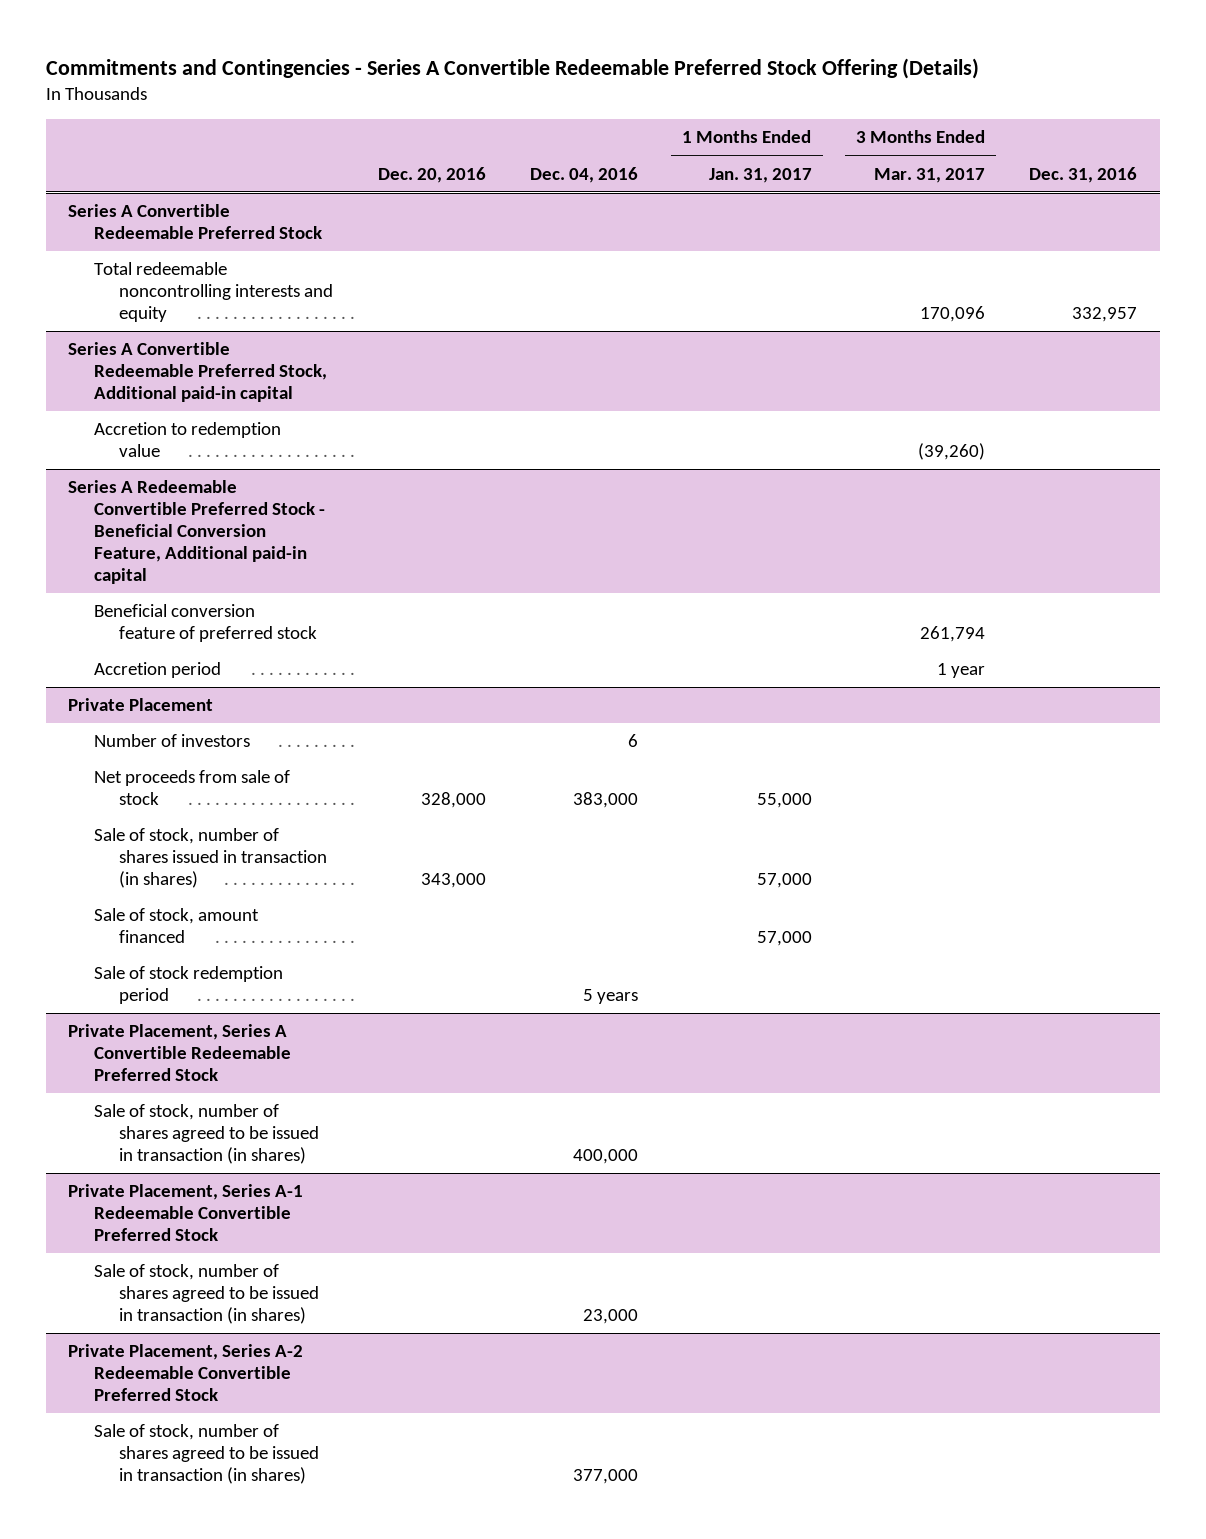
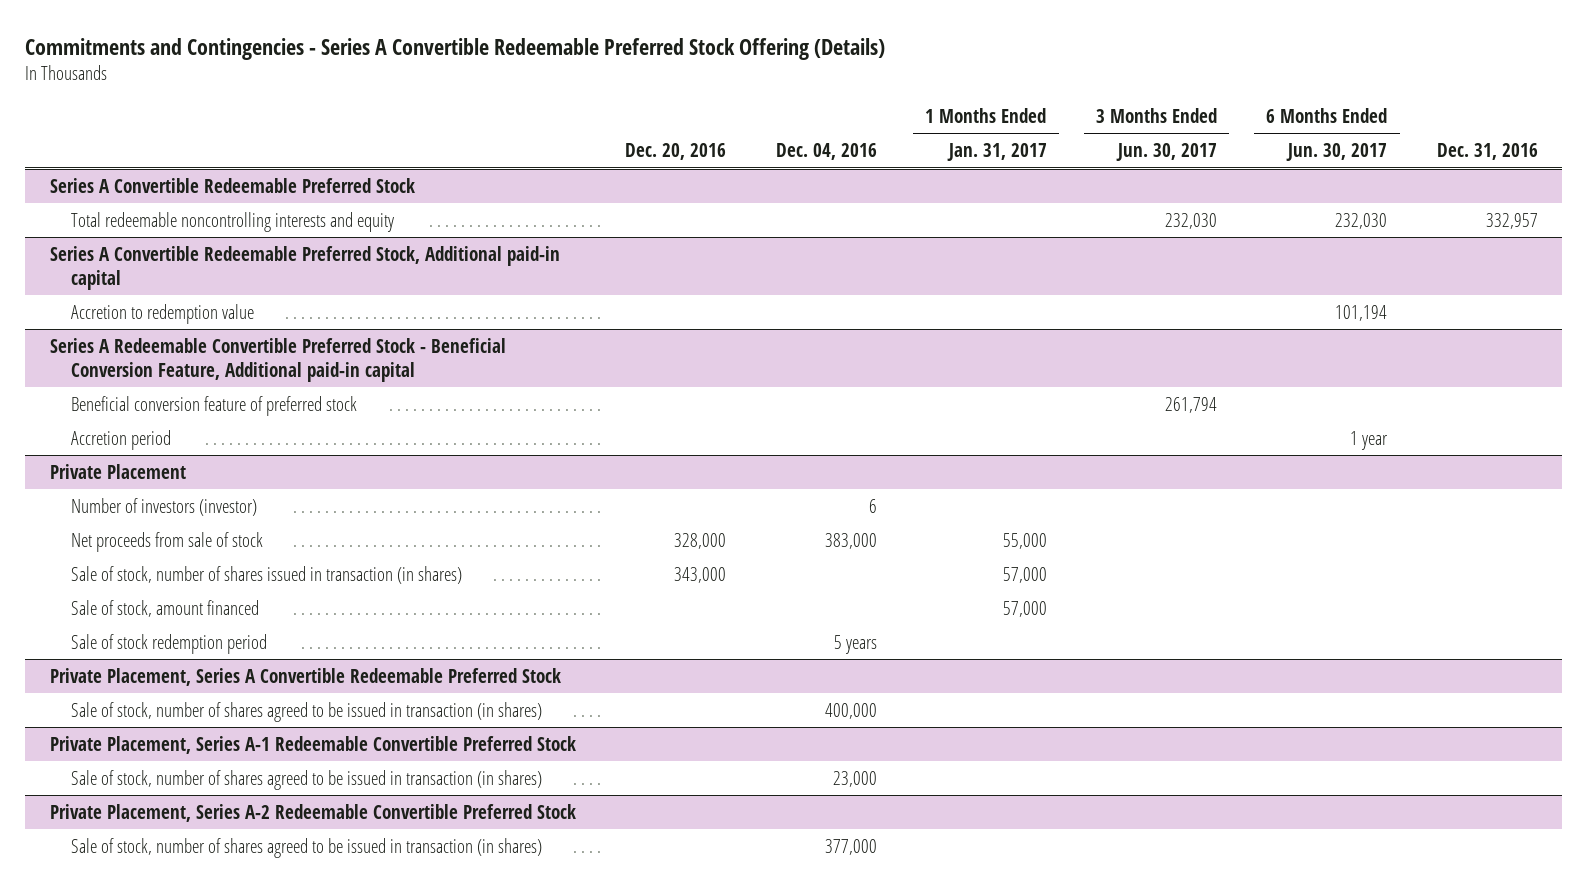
- | Dec. 20, 2016 | Dec. 04, 2016 | 1 Months Ended Jan. 31, 2017 | 3 Months Ended Mar. 31, 2017 | Dec. 31, 2016
+ | Dec. 20, 2016 | Dec. 04, 2016 | 1 Months Ended Jan. 31, 2017 | 3 Months Ended Jun. 30, 2017 | 6 Months Ended Jun. 30, 2017 | Dec. 31, 2016
@ Private Placement
- Number of investors | | 6 | | |
+ Number of investors (investor) | | 6 | | | |

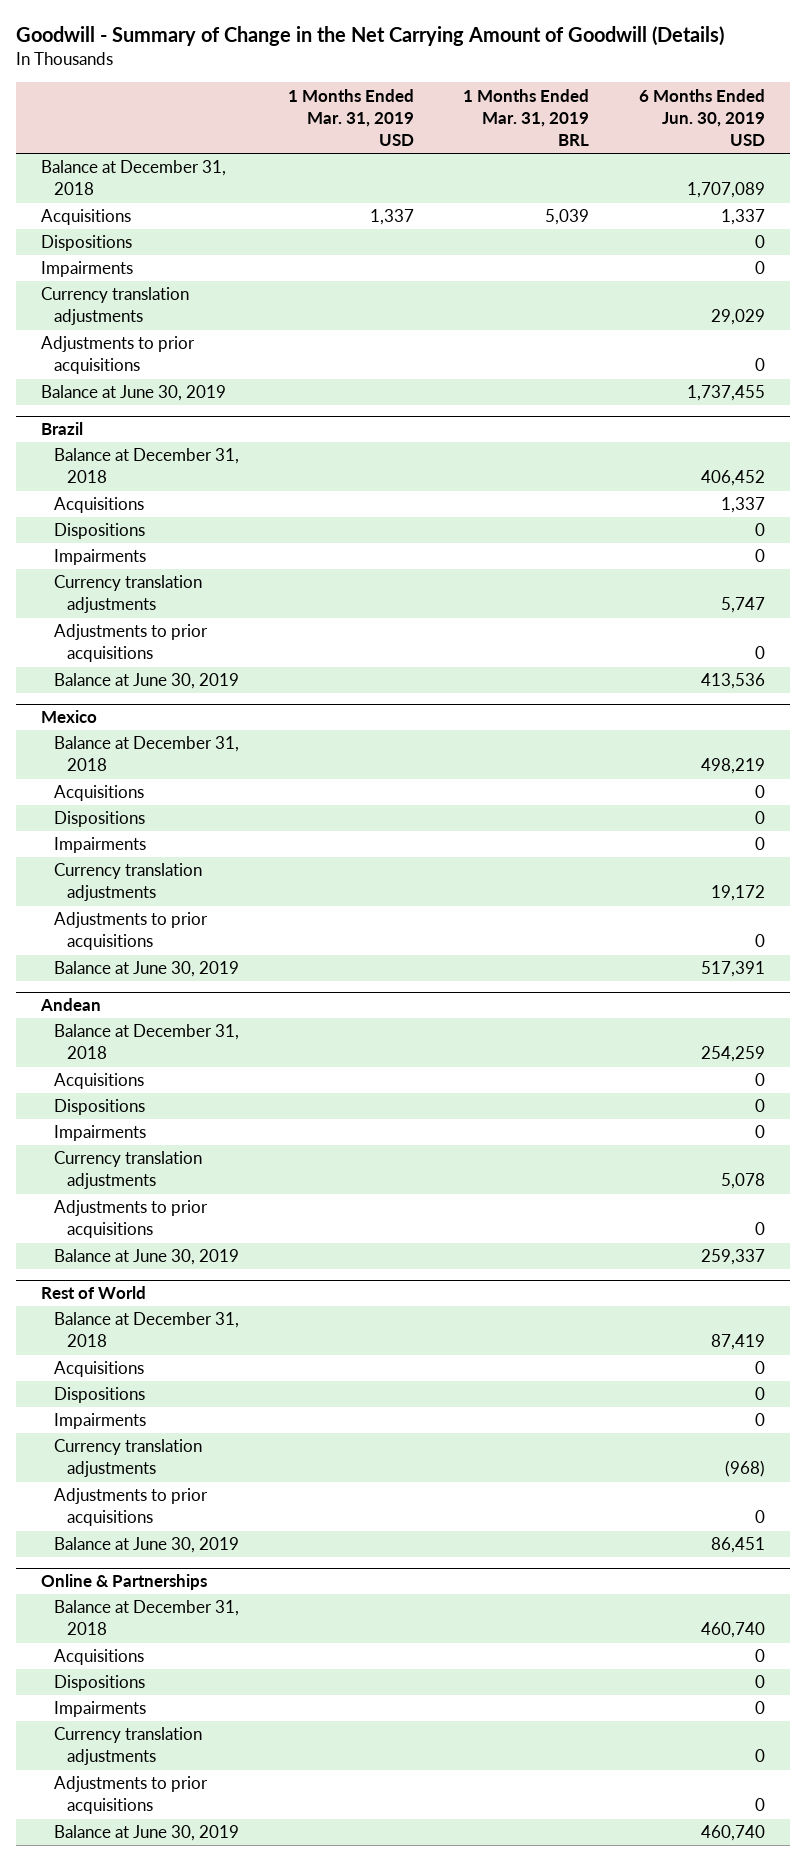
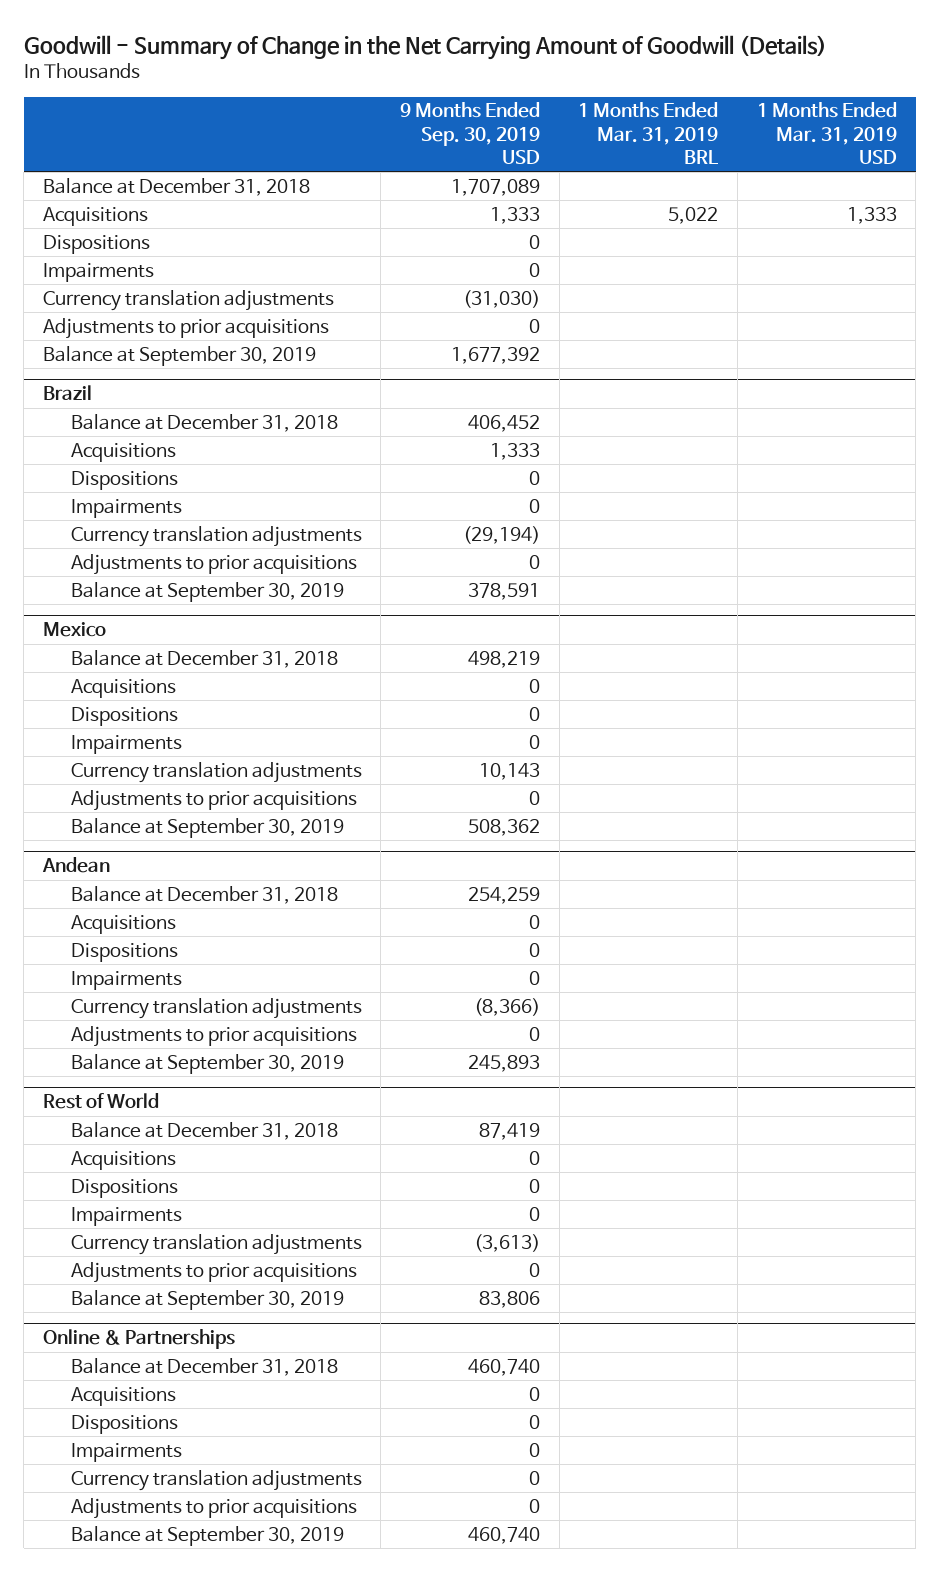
- | 1 Months Ended Mar. 31, 2019 USD | 1 Months Ended Mar. 31, 2019 BRL | 6 Months Ended Jun. 30, 2019 USD
+ | 9 Months Ended Sep. 30, 2019 USD | 1 Months Ended Mar. 31, 2019 BRL | 1 Months Ended Mar. 31, 2019 USD
- Acquisitions | 1,337 | 5,039 | 1,337
+ Acquisitions | 1,333 | 5,022 | 1,333
- Balance at June 30, 2019 | | | 1,737,455
+ Balance at September 30, 2019 | 1,677,392 | |
@ Brazil
- Balance at June 30, 2019 | | | 413,536
+ Balance at September 30, 2019 | 378,591 | |
@ Mexico
- Balance at June 30, 2019 | | | 517,391
+ Balance at September 30, 2019 | 508,362 | |
@ Andean
- Balance at June 30, 2019 | | | 259,337
+ Balance at September 30, 2019 | 245,893 | |
@ Rest of World
- Balance at June 30, 2019 | | | 86,451
+ Balance at September 30, 2019 | 83,806 | |
@ Online & Partnerships
- Balance at June 30, 2019 | | | 460,740
+ Balance at September 30, 2019 | 460,740 | |

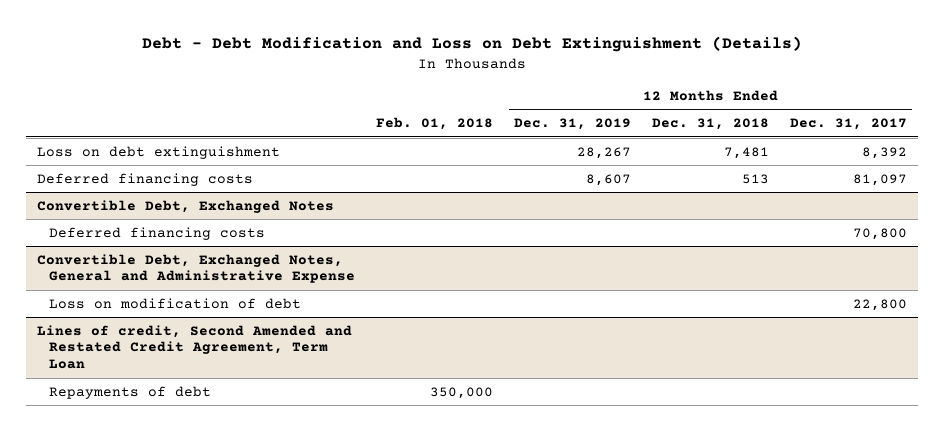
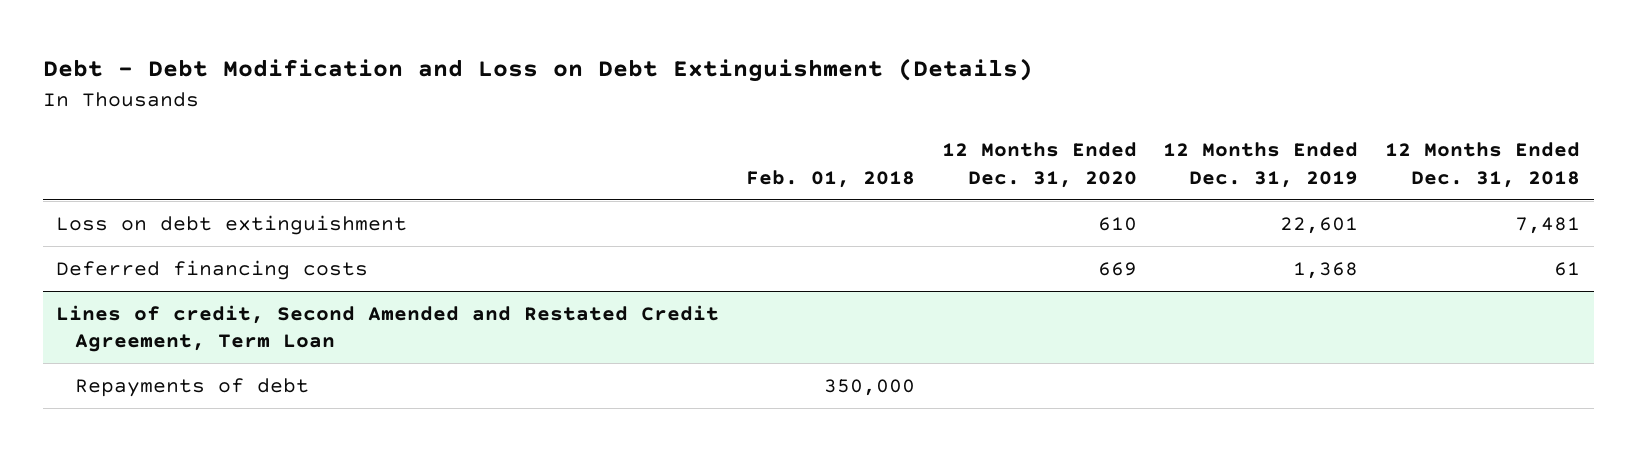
- | Feb. 01, 2018 | 12 Months Ended Dec. 31, 2019 | 12 Months Ended Dec. 31, 2018 | 12 Months Ended Dec. 31, 2017
+ | Feb. 01, 2018 | 12 Months Ended Dec. 31, 2020 | 12 Months Ended Dec. 31, 2019 | 12 Months Ended Dec. 31, 2018
- Loss on debt extinguishment | | 28,267 | 7,481 | 8,392
- Deferred financing costs | | 8,607 | 513 | 81,097
- Convertible Debt, Exchanged Notes
- Deferred financing costs | | | | 70,800
- Convertible Debt, Exchanged Notes, General and Administrative Expense
- Loss on modification of debt | | | | 22,800
+ Loss on debt extinguishment | | 610 | 22,601 | 7,481
+ Deferred financing costs | | 669 | 1,368 | 61

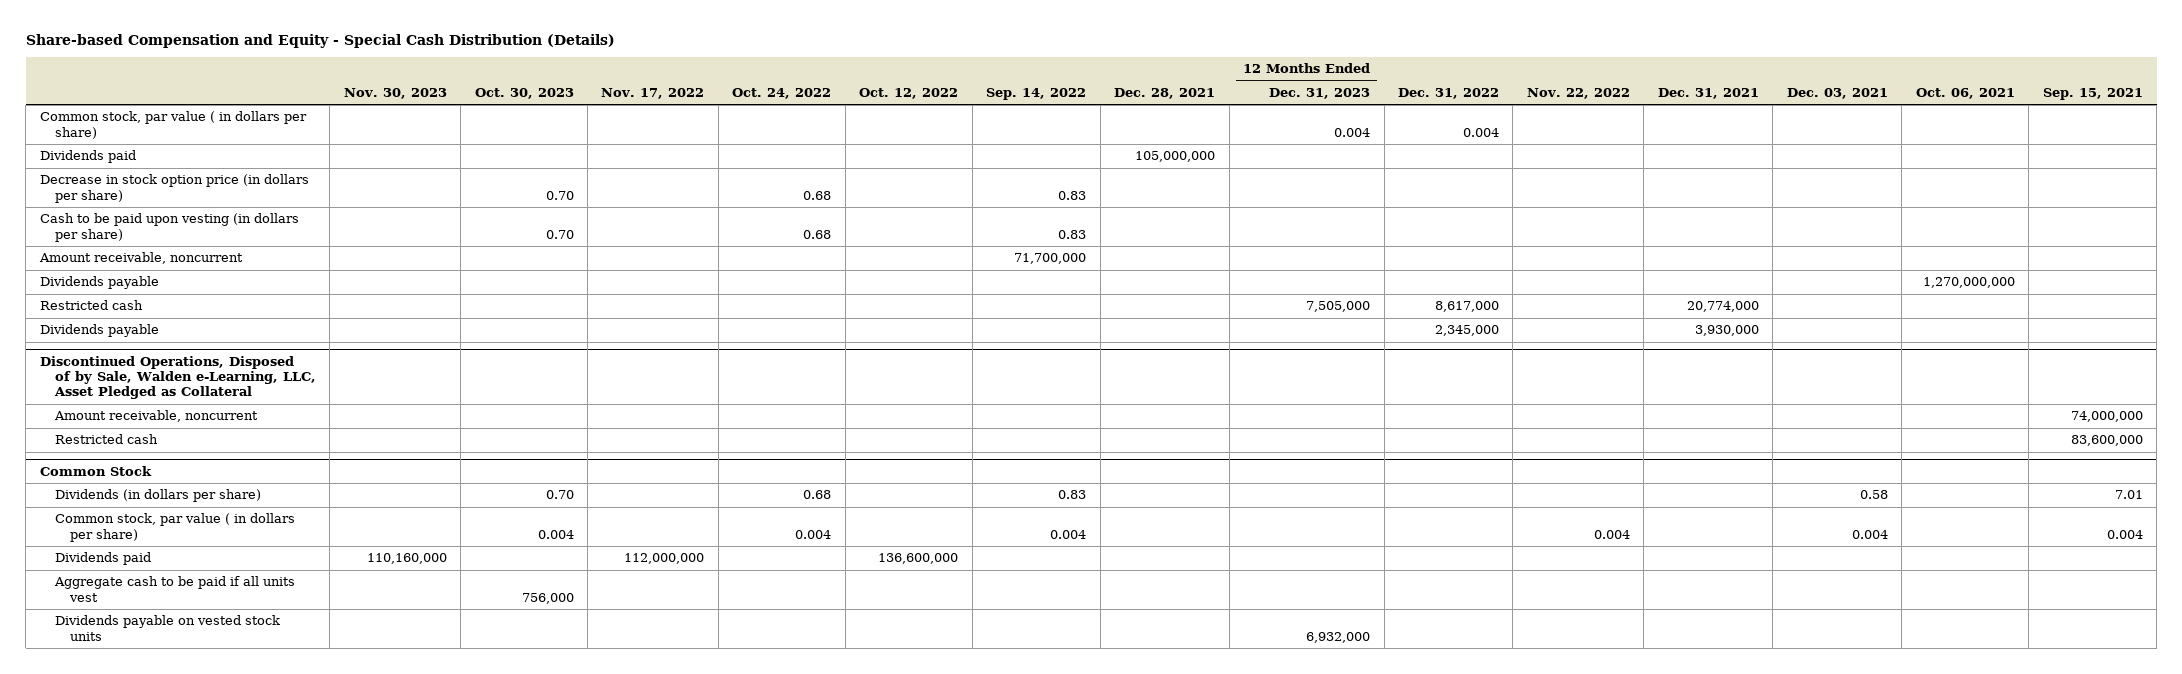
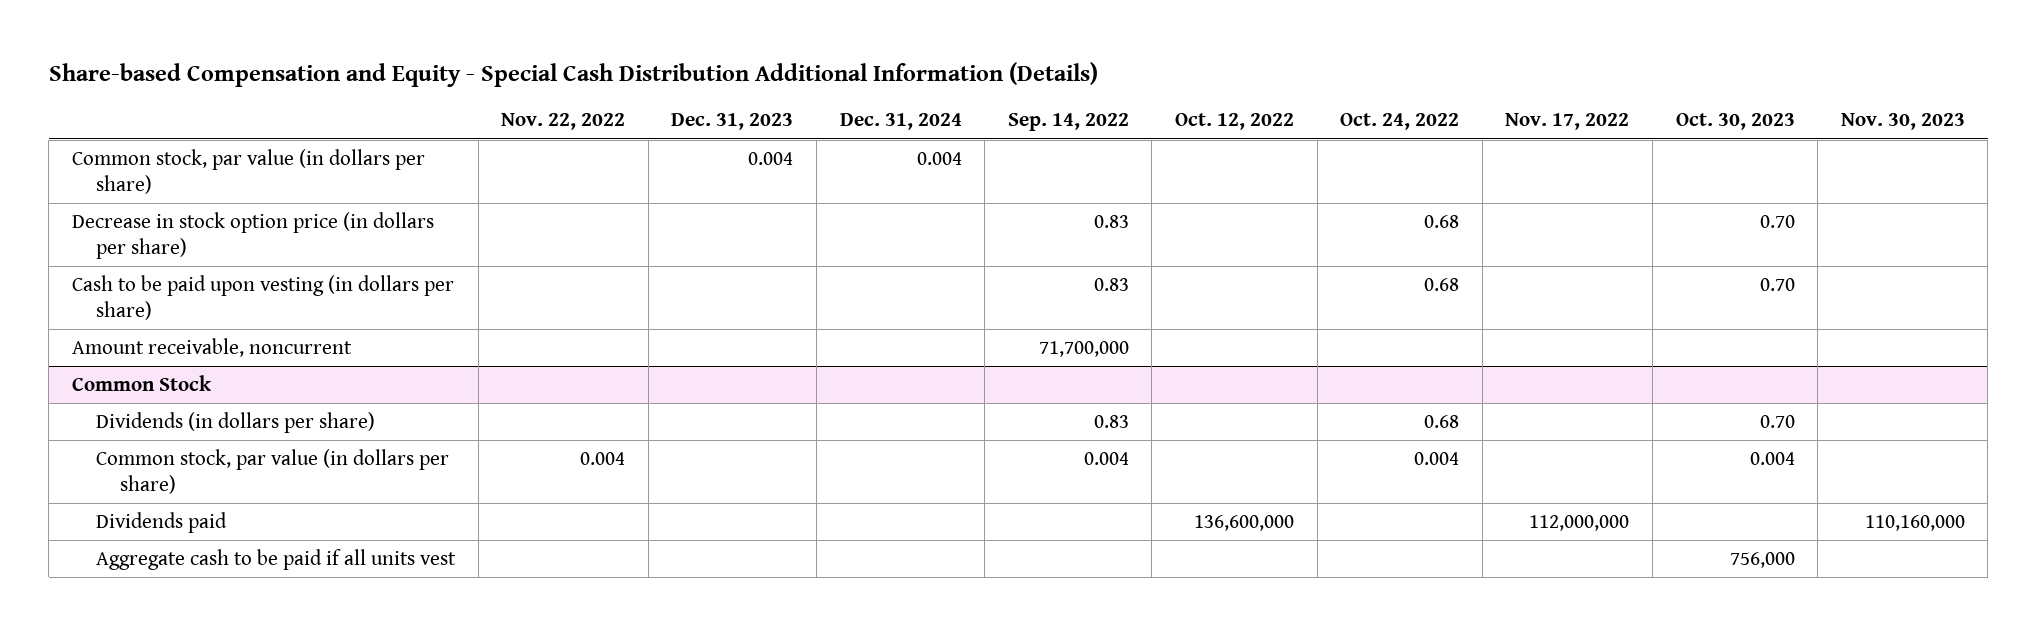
- Share-based Compensation and Equity - Special Cash Distribution (Details)
+ Share-based Compensation and Equity - Special Cash Distribution Additional Information (Details)
- | Nov. 30, 2023 | Oct. 30, 2023 | Nov. 17, 2022 | Oct. 24, 2022 | Oct. 12, 2022 | Sep. 14, 2022 | Dec. 28, 2021 | 12 Months Ended Dec. 31, 2023 | Dec. 31, 2022 | Nov. 22, 2022 | Dec. 31, 2021 | Dec. 03, 2021 | Oct. 06, 2021 | Sep. 15, 2021
+ | Nov. 22, 2022 | Dec. 31, 2023 | Dec. 31, 2024 | Sep. 14, 2022 | Oct. 12, 2022 | Oct. 24, 2022 | Nov. 17, 2022 | Oct. 30, 2023 | Nov. 30, 2023
- Common stock, par value ( in dollars per share) | | | | | | | | 0.004 | 0.004 | | | | |
- Dividends paid | | | | | | | 105,000,000 | | | | | | |
+ Common stock, par value (in dollars per share) | | 0.004 | 0.004 | | | | | |
- Dividends payable | | | | | | | | | | | | | 1,270,000,000 |
- Restricted cash | | | | | | | | 7,505,000 | 8,617,000 | | 20,774,000 | | |
- Dividends payable | | | | | | | | | 2,345,000 | | 3,930,000 | | |
- Discontinued Operations, Disposed of by Sale, Walden e-Learning, LLC, Asset Pledged as Collateral
- Amount receivable, noncurrent | | | | | | | | | | | | | | 74,000,000
- Restricted cash | | | | | | | | | | | | | | 83,600,000
@ Common Stock
- Common stock, par value ( in dollars per share) | | 0.004 | | 0.004 | | 0.004 | | | | 0.004 | | 0.004 | | 0.004
+ Common stock, par value (in dollars per share) | 0.004 | | | 0.004 | | 0.004 | | 0.004 |
- Dividends payable on vested stock units | | | | | | | | 6,932,000 | | | | | |

